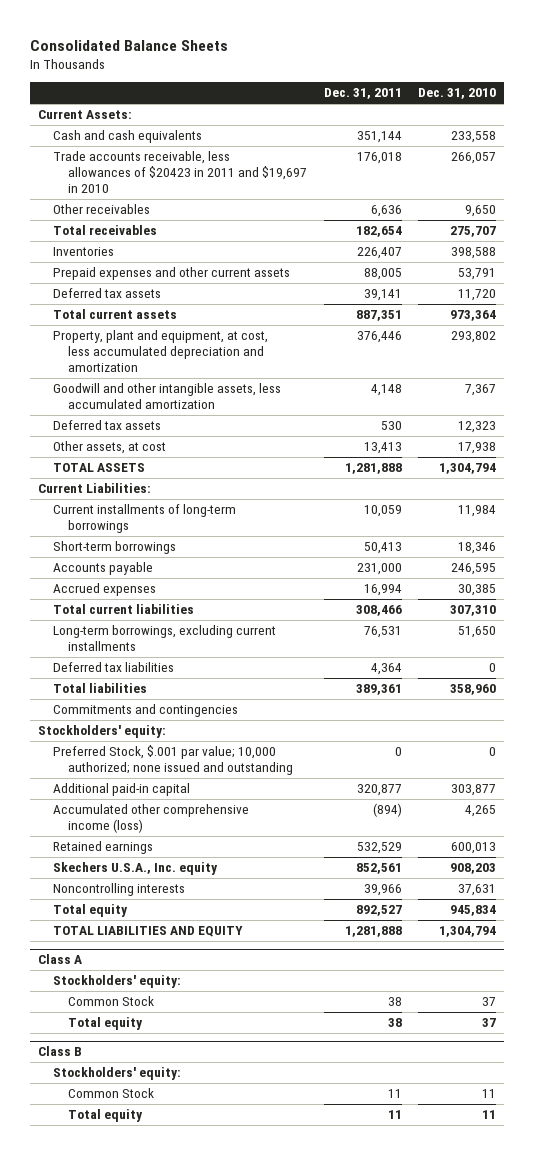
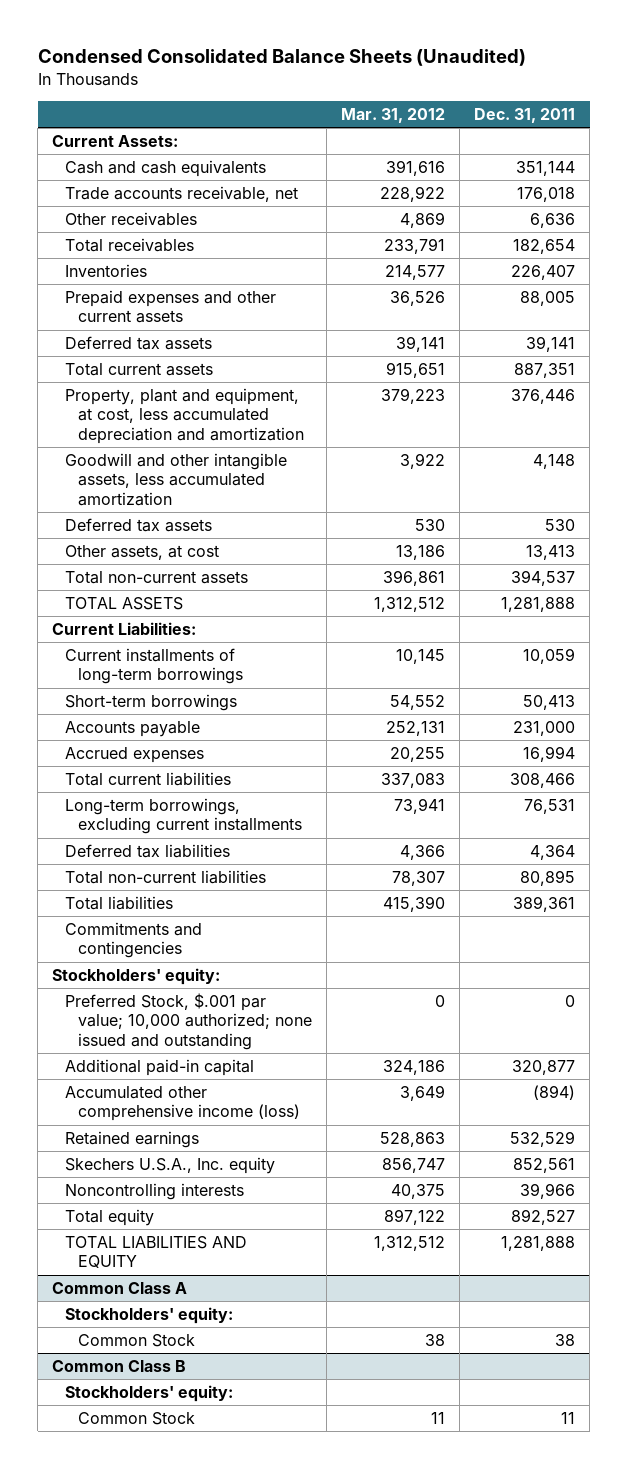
- Consolidated Balance Sheets
+ Condensed Consolidated Balance Sheets (Unaudited)
- | Dec. 31, 2011 | Dec. 31, 2010
+ | Mar. 31, 2012 | Dec. 31, 2011
- Trade accounts receivable, less allowances of $20423 in 2011 and $19,697 in 2010 | 176,018 | 266,057
+ Trade accounts receivable, net | 228,922 | 176,018
+ Total non-current assets | 396,861 | 394,537
+ Total non-current liabilities | 78,307 | 80,895
- Class A
+ Common Class A
- Total equity | 38 | 37
- Class B
+ Common Class B
- Total equity | 11 | 11

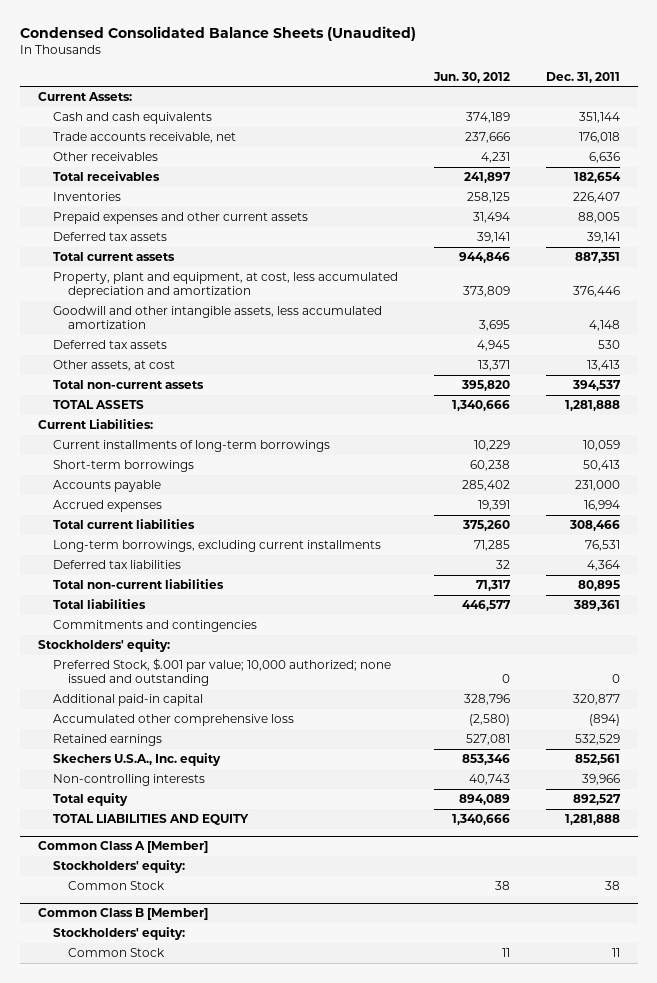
- | Mar. 31, 2012 | Dec. 31, 2011
+ | Jun. 30, 2012 | Dec. 31, 2011
- Accumulated other comprehensive income (loss) | 3,649 | (894)
+ Accumulated other comprehensive loss | (2,580) | (894)
- Noncontrolling interests | 40,375 | 39,966
+ Non-controlling interests | 40,743 | 39,966
- Common Class A
+ Common Class A [Member]
- Common Class B
+ Common Class B [Member]

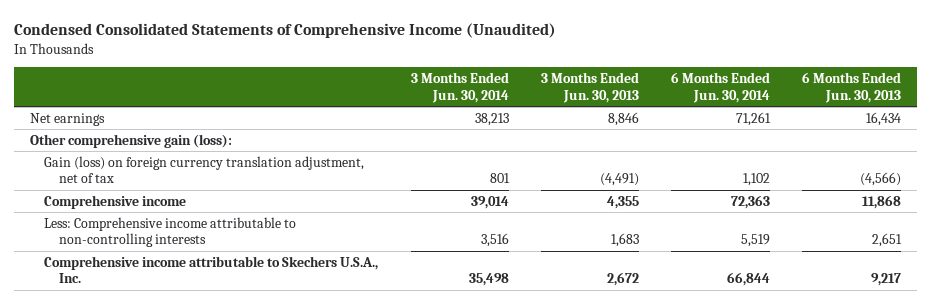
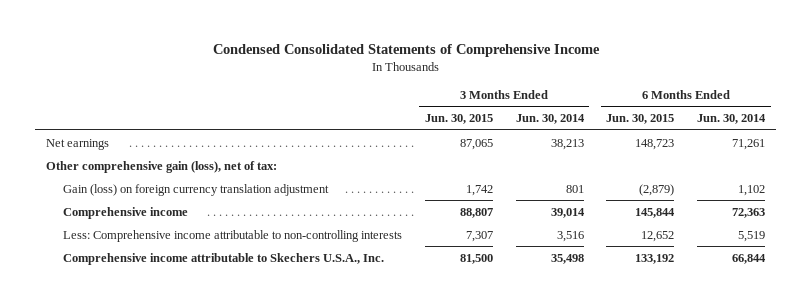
- Condensed Consolidated Statements of Comprehensive Income (Unaudited)
+ Condensed Consolidated Statements of Comprehensive Income
- | 3 Months Ended Jun. 30, 2014 | 3 Months Ended Jun. 30, 2013 | 6 Months Ended Jun. 30, 2014 | 6 Months Ended Jun. 30, 2013
+ | 3 Months Ended Jun. 30, 2015 | 3 Months Ended Jun. 30, 2014 | 6 Months Ended Jun. 30, 2015 | 6 Months Ended Jun. 30, 2014
- Other comprehensive gain (loss):
- Gain (loss) on foreign currency translation adjustment, net of tax | 801 | (4,491) | 1,102 | (4,566)
+ Other comprehensive gain (loss), net of tax:
+ Gain (loss) on foreign currency translation adjustment | 1,742 | 801 | (2,879) | 1,102

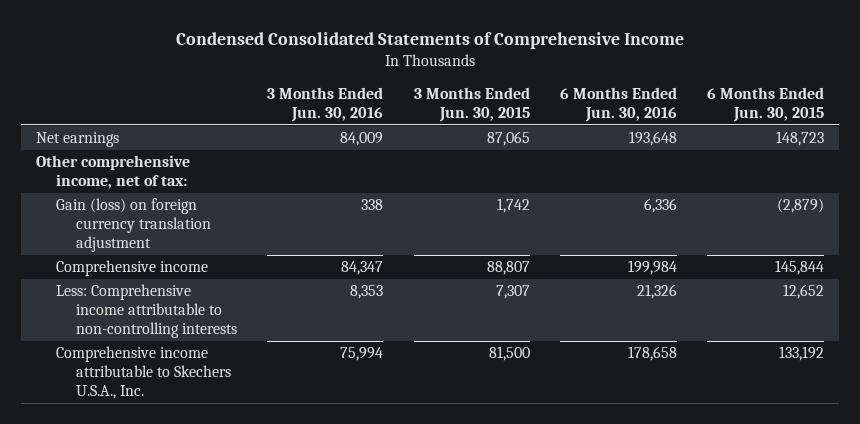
- | 3 Months Ended Jun. 30, 2015 | 3 Months Ended Jun. 30, 2014 | 6 Months Ended Jun. 30, 2015 | 6 Months Ended Jun. 30, 2014
+ | 3 Months Ended Jun. 30, 2016 | 3 Months Ended Jun. 30, 2015 | 6 Months Ended Jun. 30, 2016 | 6 Months Ended Jun. 30, 2015
- Other comprehensive gain (loss), net of tax:
+ Other comprehensive income, net of tax:

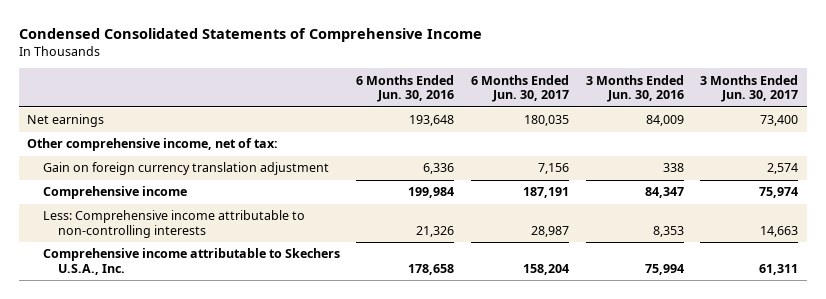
- | 3 Months Ended Jun. 30, 2016 | 3 Months Ended Jun. 30, 2015 | 6 Months Ended Jun. 30, 2016 | 6 Months Ended Jun. 30, 2015
+ | 6 Months Ended Jun. 30, 2016 | 6 Months Ended Jun. 30, 2017 | 3 Months Ended Jun. 30, 2016 | 3 Months Ended Jun. 30, 2017
- Gain (loss) on foreign currency translation adjustment | 338 | 1,742 | 6,336 | (2,879)
+ Gain on foreign currency translation adjustment | 6,336 | 7,156 | 338 | 2,574

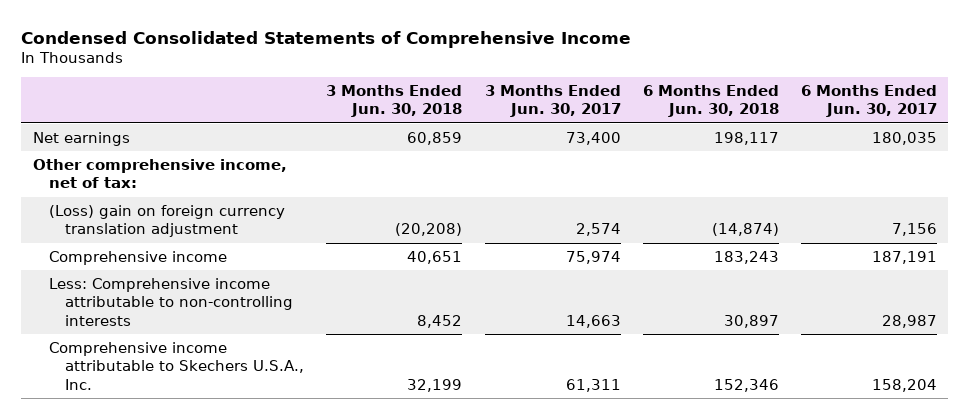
- | 6 Months Ended Jun. 30, 2016 | 6 Months Ended Jun. 30, 2017 | 3 Months Ended Jun. 30, 2016 | 3 Months Ended Jun. 30, 2017
+ | 3 Months Ended Jun. 30, 2018 | 3 Months Ended Jun. 30, 2017 | 6 Months Ended Jun. 30, 2018 | 6 Months Ended Jun. 30, 2017
- Gain on foreign currency translation adjustment | 6,336 | 7,156 | 338 | 2,574
+ (Loss) gain on foreign currency translation adjustment | (20,208) | 2,574 | (14,874) | 7,156

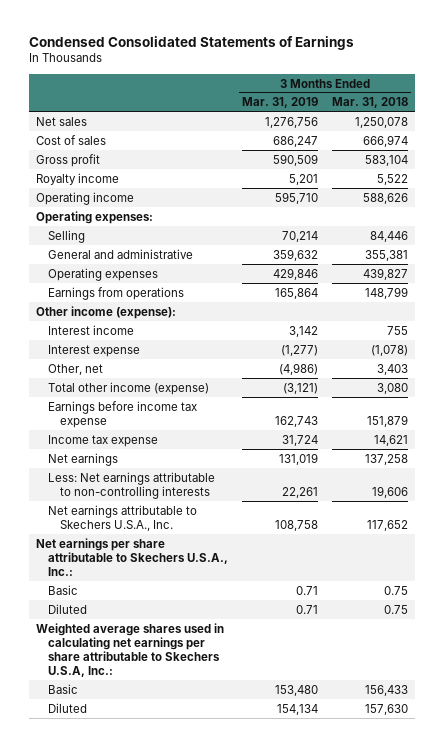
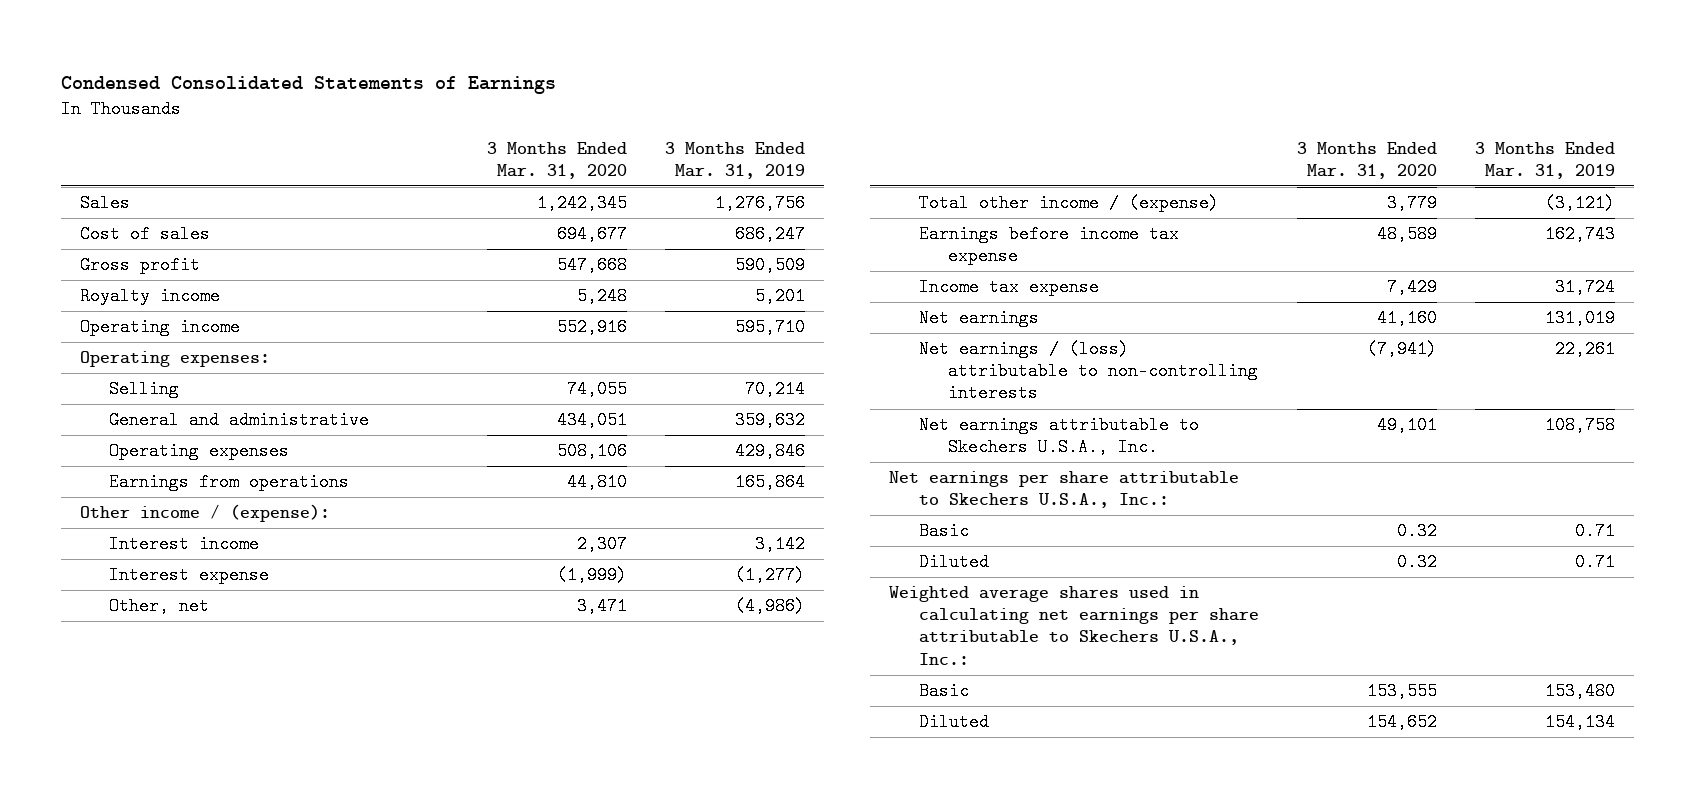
- | 3 Months Ended Mar. 31, 2019 | 3 Months Ended Mar. 31, 2018
+ | 3 Months Ended Mar. 31, 2020 | 3 Months Ended Mar. 31, 2019
- Net sales | 1,276,756 | 1,250,078
+ Sales | 1,242,345 | 1,276,756
- Other income (expense):
+ Other income / (expense):
- Total other income (expense) | (3,121) | 3,080
+ Total other income / (expense) | 3,779 | (3,121)
- Less: Net earnings attributable to non-controlling interests | 22,261 | 19,606
+ Net earnings / (loss) attributable to non-controlling interests | (7,941) | 22,261
- Weighted average shares used in calculating net earnings per share attributable to Skechers U.S.A, Inc.:
+ Weighted average shares used in calculating net earnings per share attributable to Skechers U.S.A., Inc.:

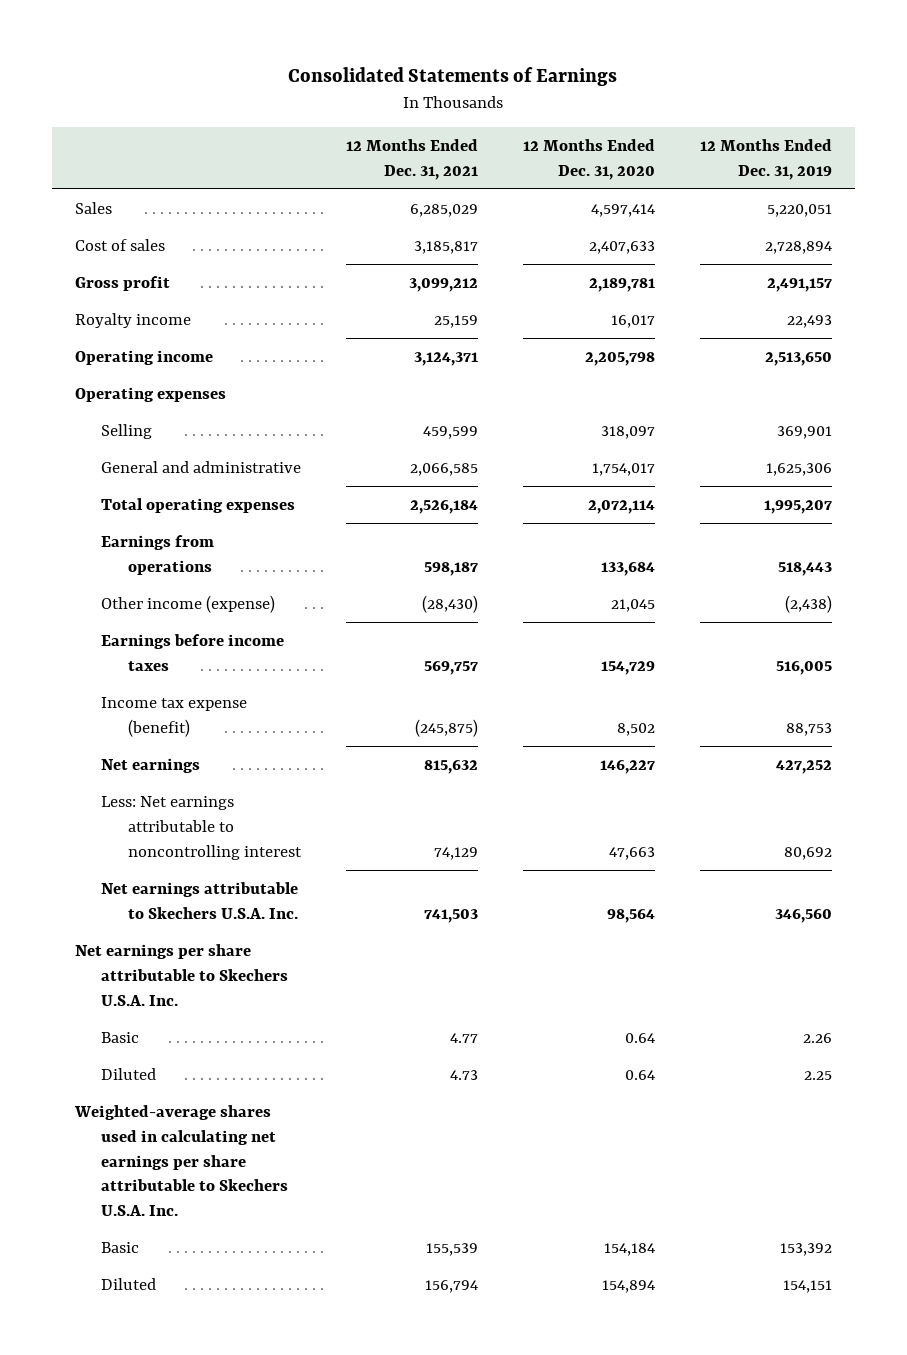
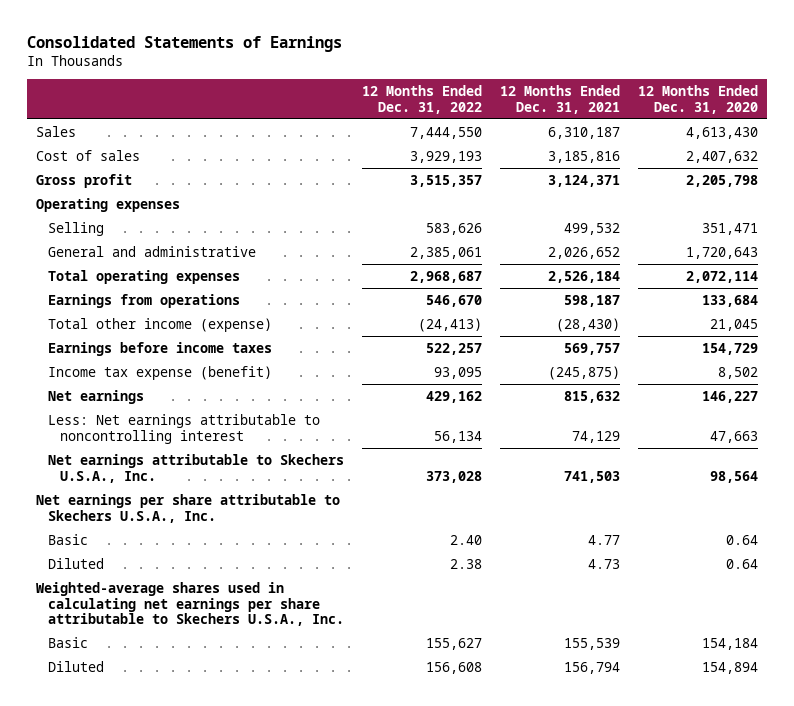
- | 12 Months Ended Dec. 31, 2021 | 12 Months Ended Dec. 31, 2020 | 12 Months Ended Dec. 31, 2019
+ | 12 Months Ended Dec. 31, 2022 | 12 Months Ended Dec. 31, 2021 | 12 Months Ended Dec. 31, 2020
- Sales | 6,285,029 | 4,597,414 | 5,220,051
- Cost of sales | 3,185,817 | 2,407,633 | 2,728,894
- Gross profit | 3,099,212 | 2,189,781 | 2,491,157
- Royalty income | 25,159 | 16,017 | 22,493
- Operating income | 3,124,371 | 2,205,798 | 2,513,650
+ Sales | 7,444,550 | 6,310,187 | 4,613,430
+ Cost of sales | 3,929,193 | 3,185,816 | 2,407,632
+ Gross profit | 3,515,357 | 3,124,371 | 2,205,798
- Selling | 459,599 | 318,097 | 369,901
- General and administrative | 2,066,585 | 1,754,017 | 1,625,306
+ Selling | 583,626 | 499,532 | 351,471
+ General and administrative | 2,385,061 | 2,026,652 | 1,720,643
- Other income (expense) | (28,430) | 21,045 | (2,438)
+ Total other income (expense) | (24,413) | (28,430) | 21,045
- Net earnings attributable to Skechers U.S.A. Inc. | 741,503 | 98,564 | 346,560
- Net earnings per share attributable to Skechers U.S.A. Inc.
+ Net earnings attributable to Skechers U.S.A., Inc. | 373,028 | 741,503 | 98,564
+ Net earnings per share attributable to Skechers U.S.A., Inc.
- Weighted-average shares used in calculating net earnings per share attributable to Skechers U.S.A. Inc.
+ Weighted-average shares used in calculating net earnings per share attributable to Skechers U.S.A., Inc.

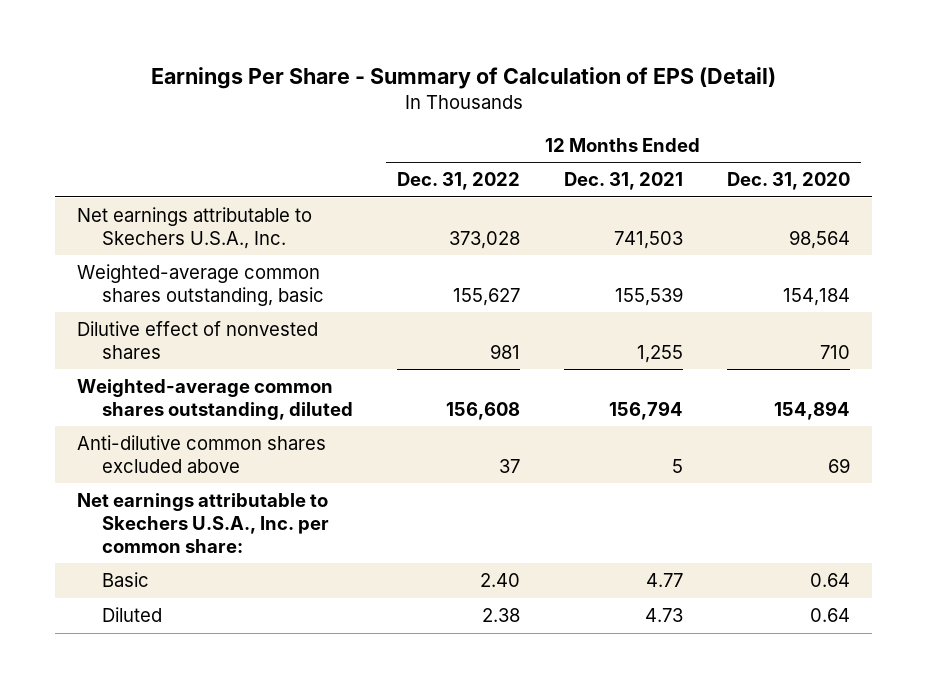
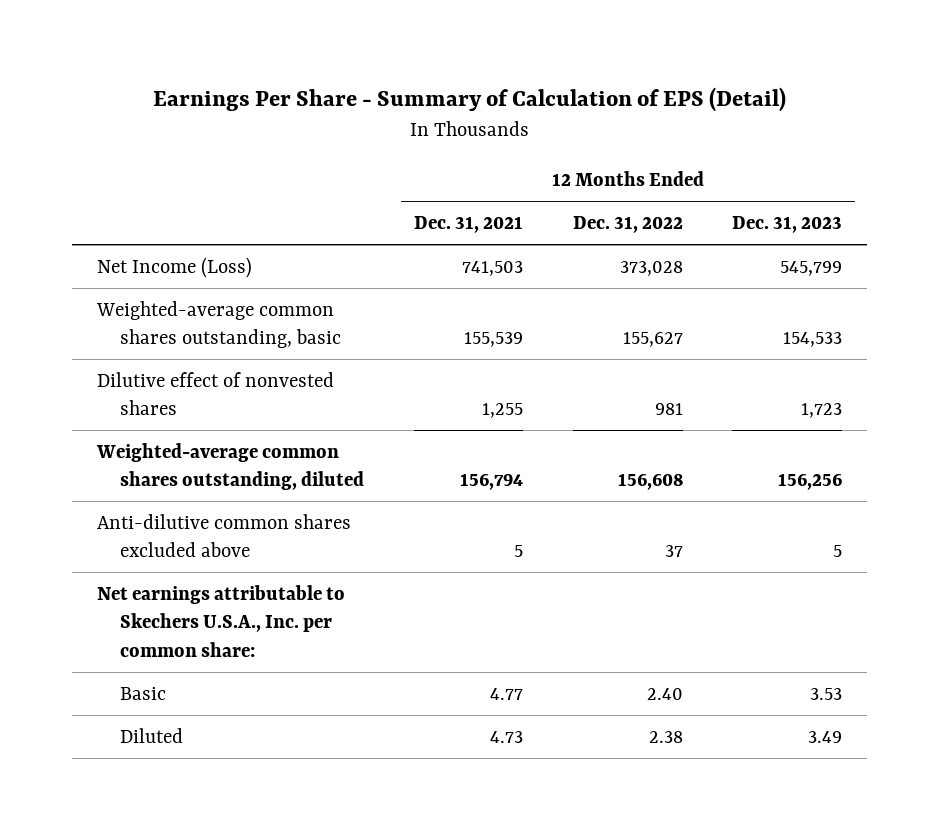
- | 12 Months Ended Dec. 31, 2022 | 12 Months Ended Dec. 31, 2021 | 12 Months Ended Dec. 31, 2020
+ | 12 Months Ended Dec. 31, 2021 | 12 Months Ended Dec. 31, 2022 | 12 Months Ended Dec. 31, 2023
- Net earnings attributable to Skechers U.S.A., Inc. | 373,028 | 741,503 | 98,564
+ Net Income (Loss) | 741,503 | 373,028 | 545,799

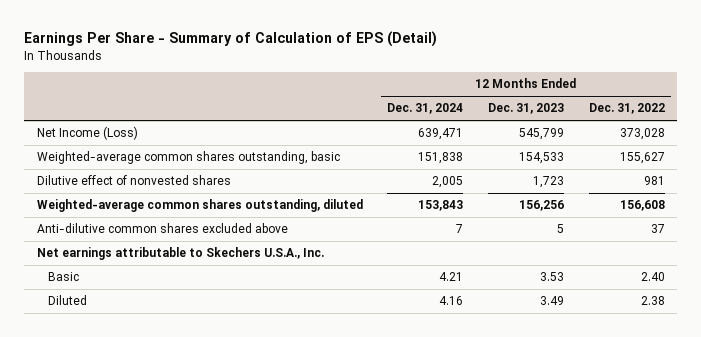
- | 12 Months Ended Dec. 31, 2021 | 12 Months Ended Dec. 31, 2022 | 12 Months Ended Dec. 31, 2023
+ | 12 Months Ended Dec. 31, 2024 | 12 Months Ended Dec. 31, 2023 | 12 Months Ended Dec. 31, 2022
- Net earnings attributable to Skechers U.S.A., Inc. per common share:
+ Net earnings attributable to Skechers U.S.A., Inc.

